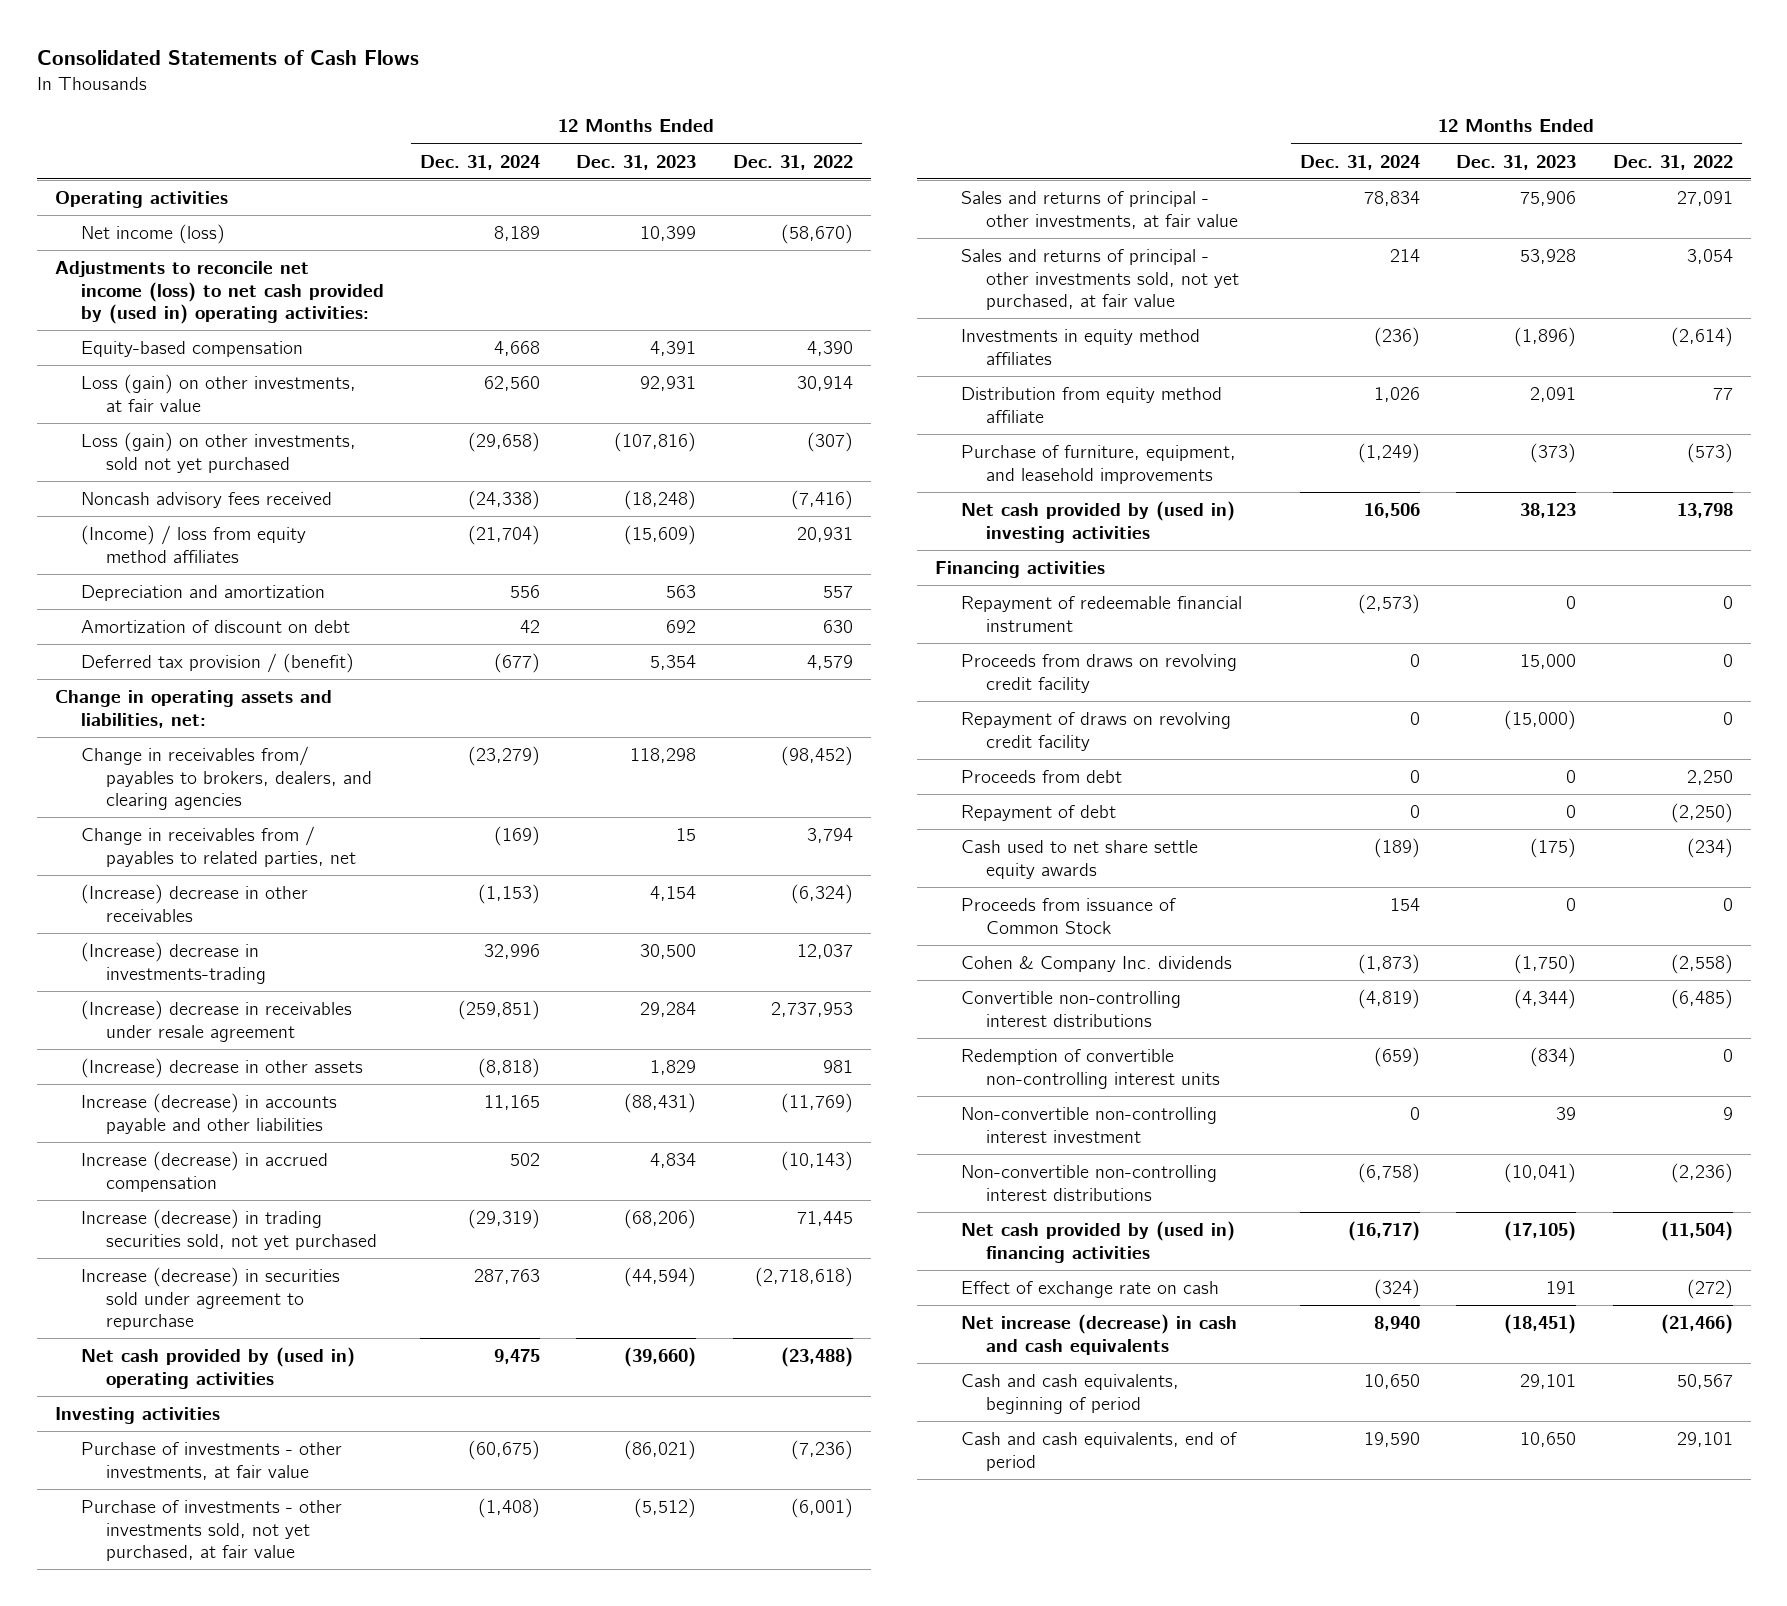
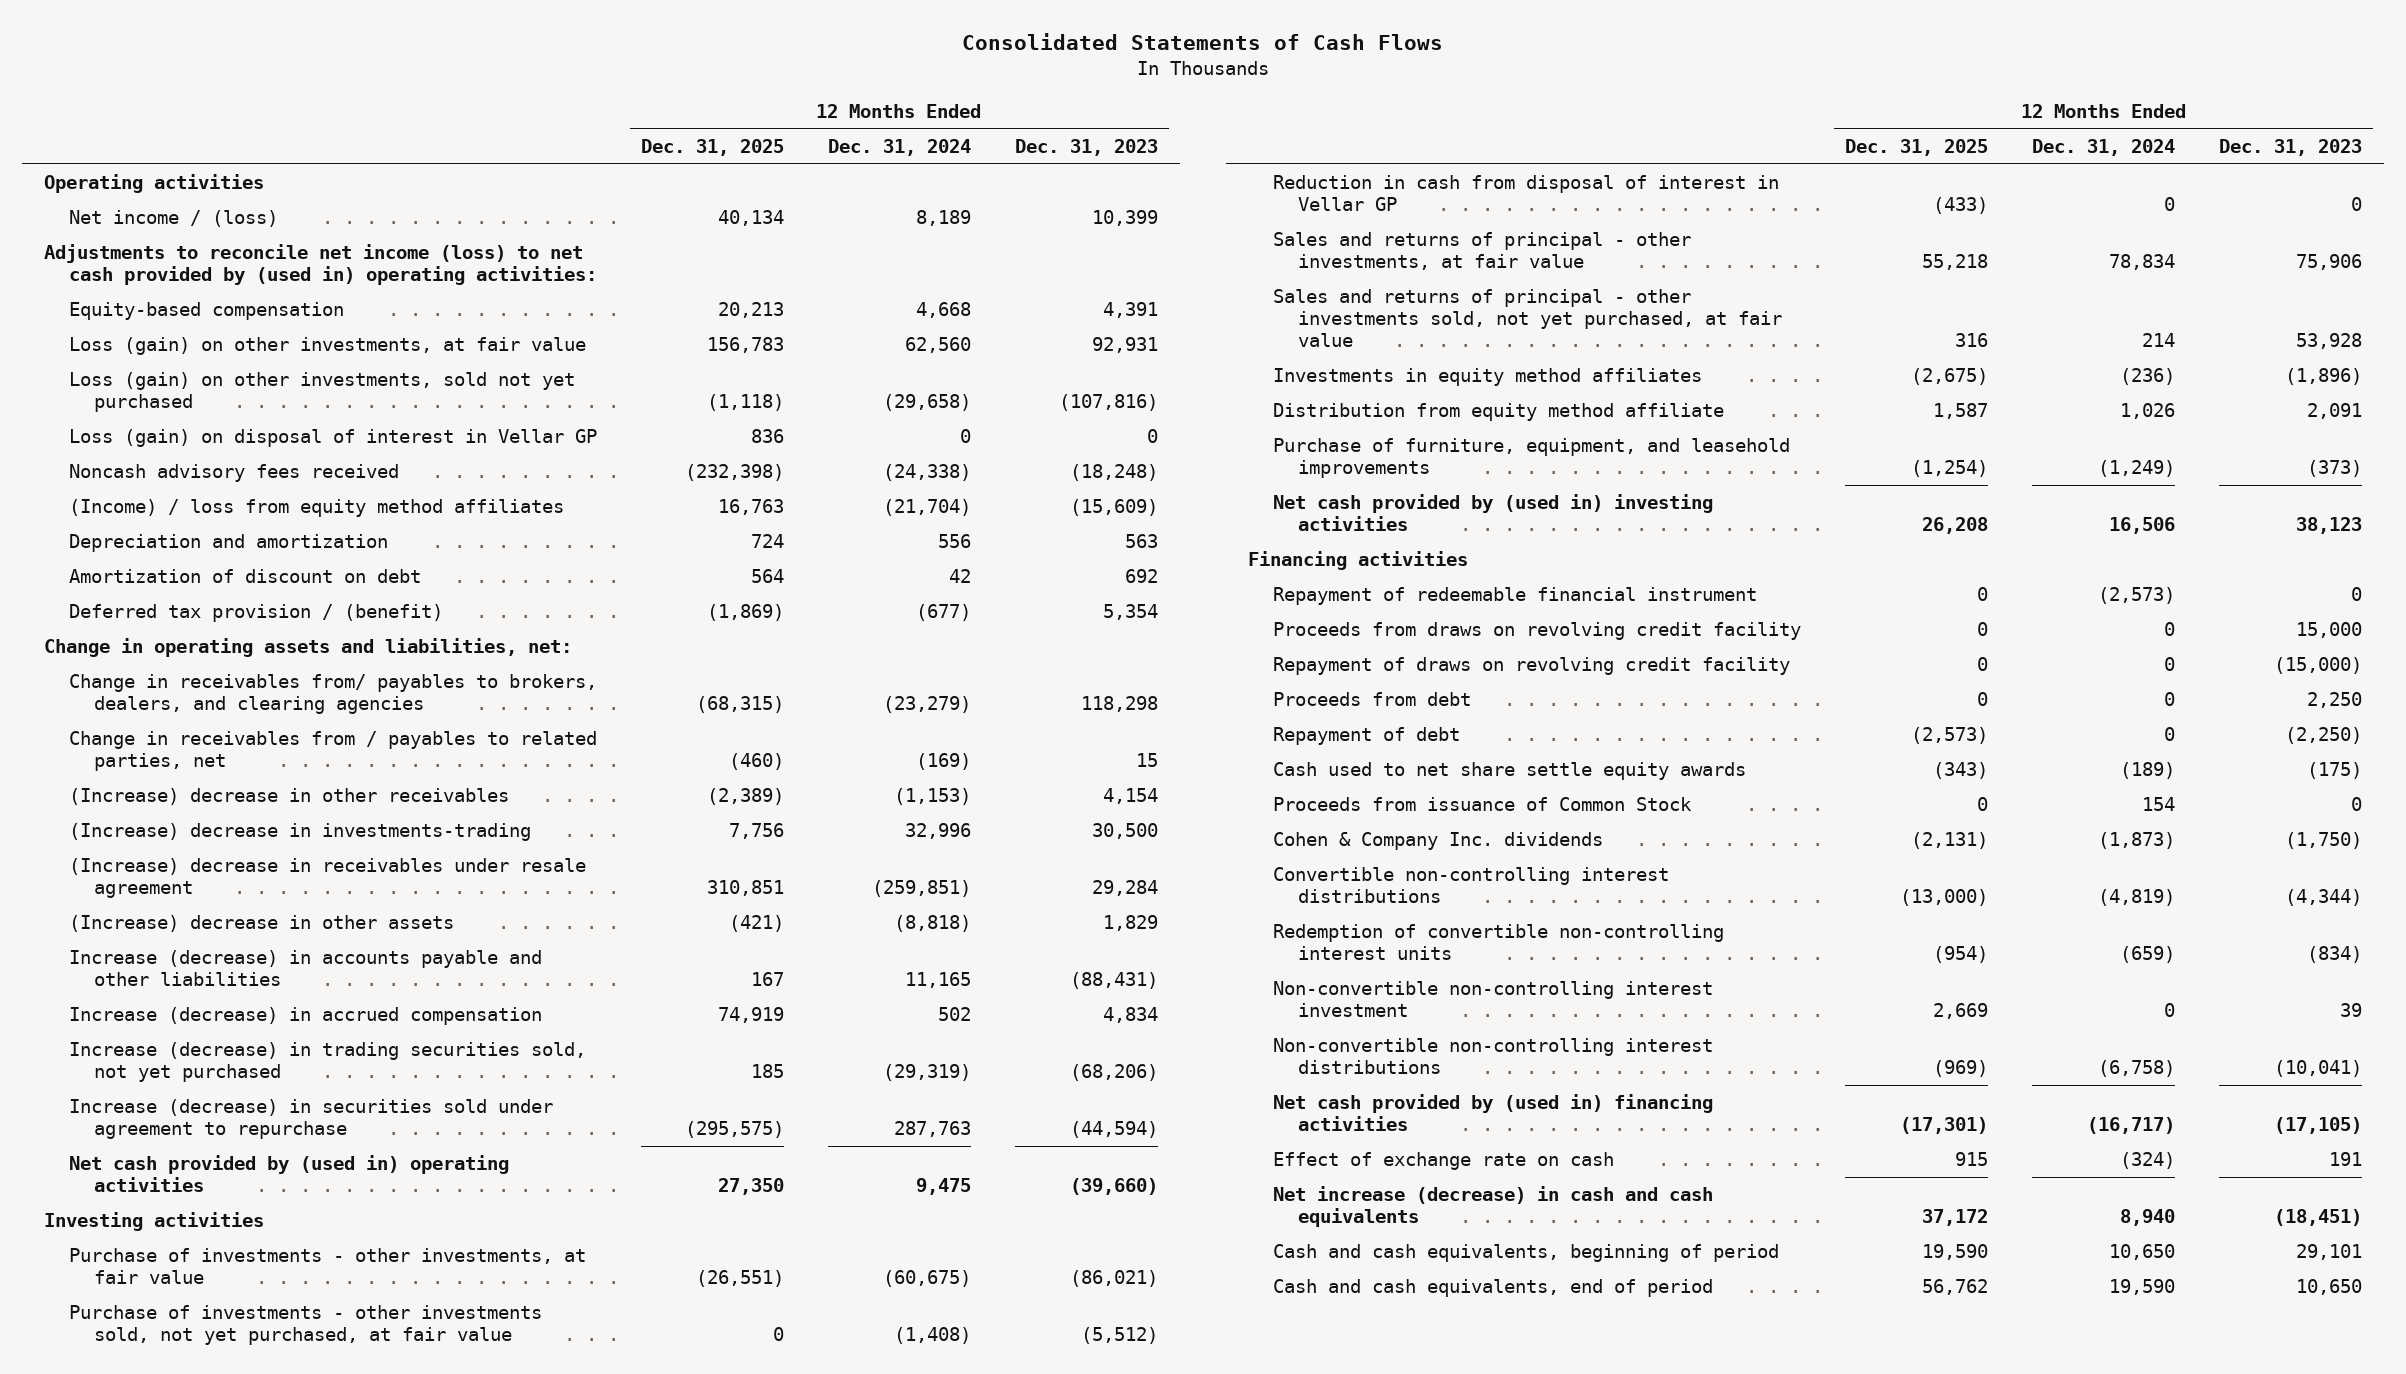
- | 12 Months Ended Dec. 31, 2024 | 12 Months Ended Dec. 31, 2023 | 12 Months Ended Dec. 31, 2022
+ | 12 Months Ended Dec. 31, 2025 | 12 Months Ended Dec. 31, 2024 | 12 Months Ended Dec. 31, 2023
- Net income (loss) | 8,189 | 10,399 | (58,670)
+ Net income / (loss) | 40,134 | 8,189 | 10,399
+ Loss (gain) on disposal of interest in Vellar GP | 836 | 0 | 0
+ Reduction in cash from disposal of interest in Vellar GP | (433) | 0 | 0
- Proceeds from debt | 0 | 0 | 2,250
- Repayment of debt | 0 | 0 | (2,250)
+ Proceeds from debt | 0 | 0 | 2,250
+ Repayment of debt | (2,573) | 0 | (2,250)

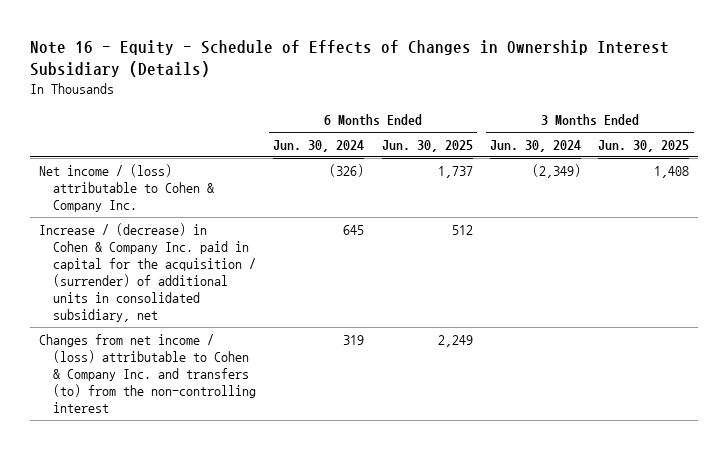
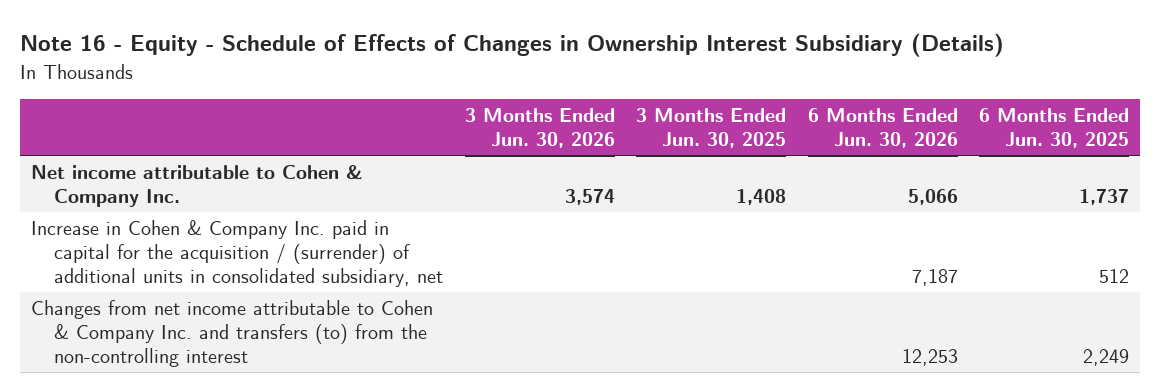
- | 6 Months Ended Jun. 30, 2024 | 6 Months Ended Jun. 30, 2025 | 3 Months Ended Jun. 30, 2024 | 3 Months Ended Jun. 30, 2025
+ | 3 Months Ended Jun. 30, 2026 | 3 Months Ended Jun. 30, 2025 | 6 Months Ended Jun. 30, 2026 | 6 Months Ended Jun. 30, 2025
- Net income / (loss) attributable to Cohen & Company Inc. | (326) | 1,737 | (2,349) | 1,408
- Increase / (decrease) in Cohen & Company Inc. paid in capital for the acquisition / (surrender) of additional units in consolidated subsidiary, net | 645 | 512 | |
- Changes from net income / (loss) attributable to Cohen & Company Inc. and transfers (to) from the non-controlling interest | 319 | 2,249 | |
+ Net income attributable to Cohen & Company Inc. | 3,574 | 1,408 | 5,066 | 1,737
+ Increase in Cohen & Company Inc. paid in capital for the acquisition / (surrender) of additional units in consolidated subsidiary, net | | | 7,187 | 512
+ Changes from net income attributable to Cohen & Company Inc. and transfers (to) from the non-controlling interest | | | 12,253 | 2,249

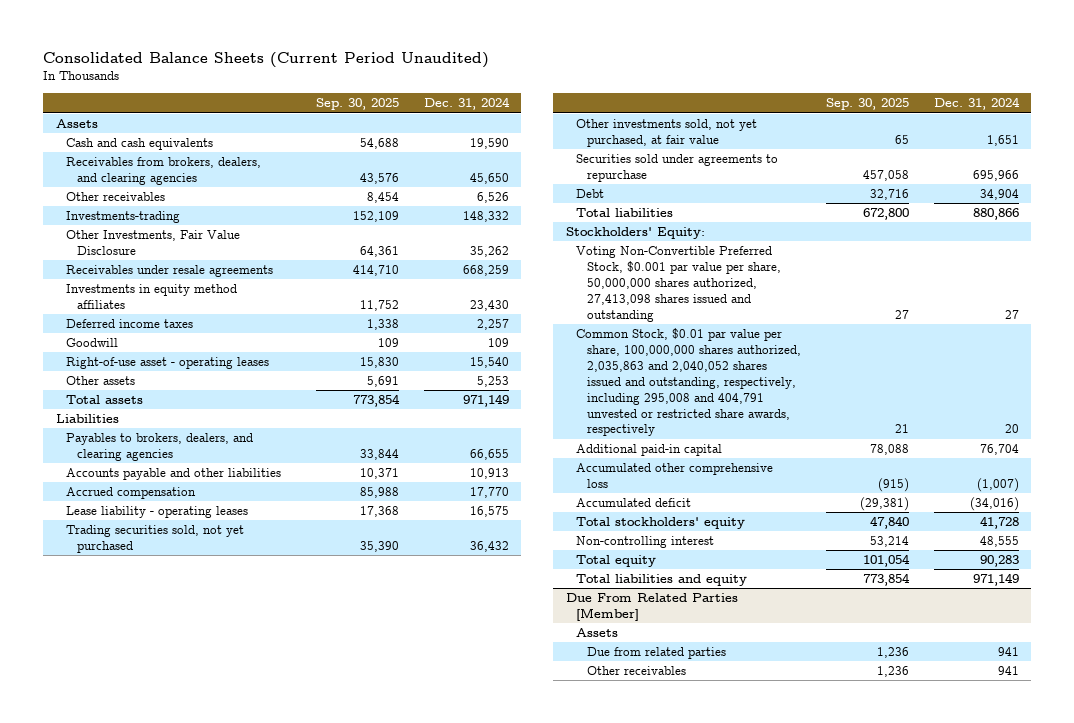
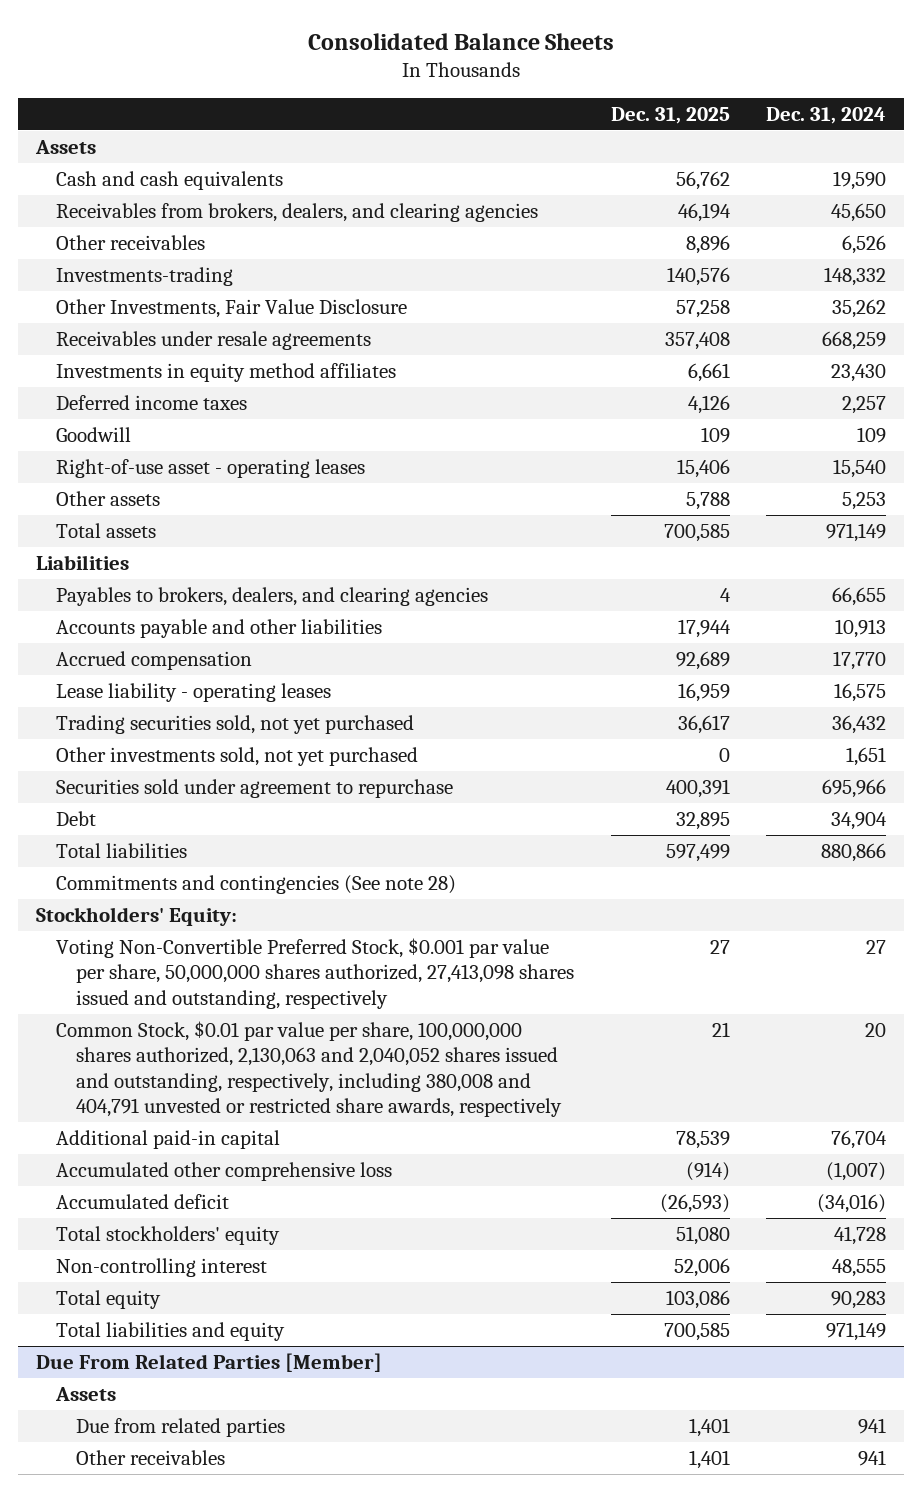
- Consolidated Balance Sheets (Current Period Unaudited)
+ Consolidated Balance Sheets
- | Sep. 30, 2025 | Dec. 31, 2024
+ | Dec. 31, 2025 | Dec. 31, 2024
- Other investments sold, not yet purchased, at fair value | 65 | 1,651
- Securities sold under agreements to repurchase | 457,058 | 695,966
+ Other investments sold, not yet purchased | 0 | 1,651
+ Securities sold under agreement to repurchase | 400,391 | 695,966
+ Commitments and contingencies (See note 28)
- Voting Non-Convertible Preferred Stock, $0.001 par value per share, 50,000,000 shares authorized, 27,413,098 shares issued and outstanding | 27 | 27
- Common Stock, $0.01 par value per share, 100,000,000 shares authorized, 2,035,863 and 2,040,052 shares issued and outstanding, respectively, including 295,008 and 404,791 unvested or restricted share awards, respectively | 21 | 20
+ Voting Non-Convertible Preferred Stock, $0.001 par value per share, 50,000,000 shares authorized, 27,413,098 shares issued and outstanding, respectively | 27 | 27
+ Common Stock, $0.01 par value per share, 100,000,000 shares authorized, 2,130,063 and 2,040,052 shares issued and outstanding, respectively, including 380,008 and 404,791 unvested or restricted share awards, respectively | 21 | 20

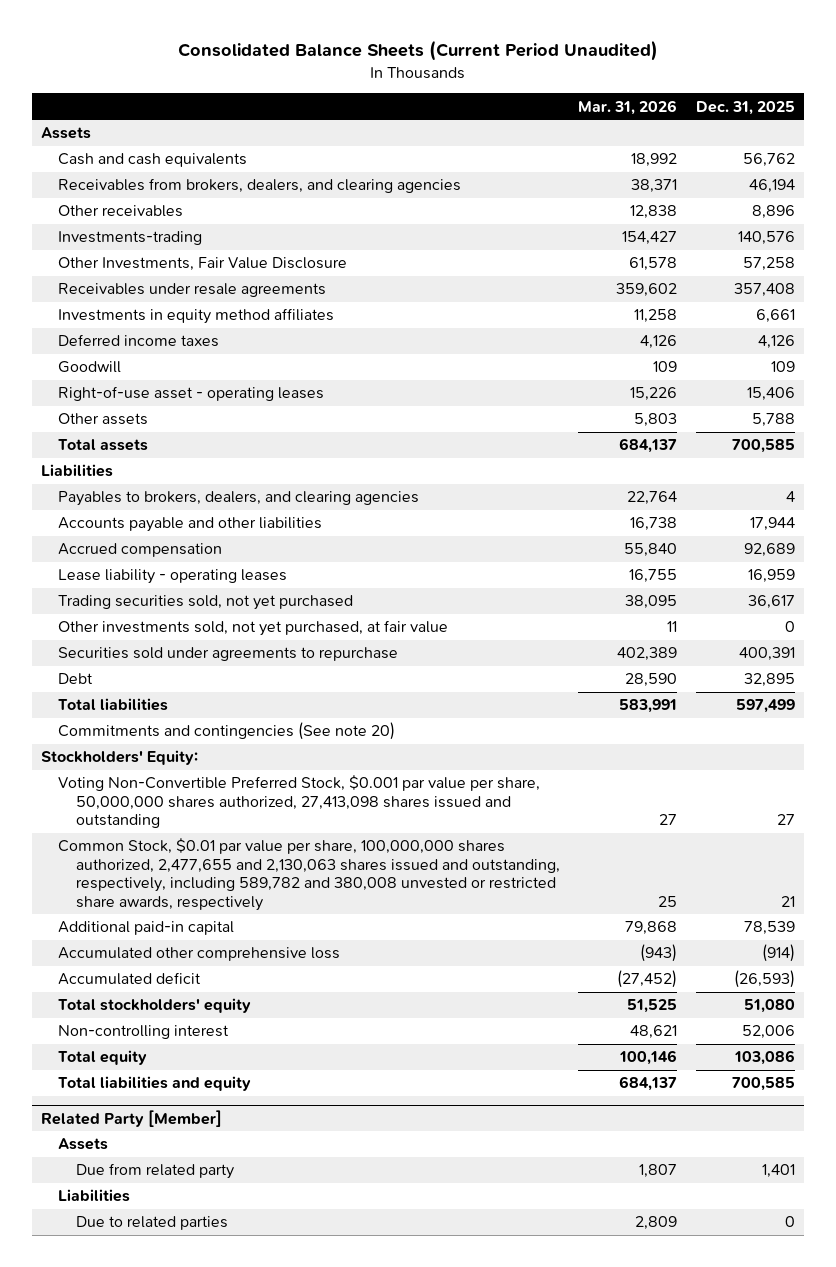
- Consolidated Balance Sheets
+ Consolidated Balance Sheets (Current Period Unaudited)
- | Dec. 31, 2025 | Dec. 31, 2024
+ | Mar. 31, 2026 | Dec. 31, 2025
- Other investments sold, not yet purchased | 0 | 1,651
- Securities sold under agreement to repurchase | 400,391 | 695,966
+ Other investments sold, not yet purchased, at fair value | 11 | 0
+ Securities sold under agreements to repurchase | 402,389 | 400,391
- Commitments and contingencies (See note 28)
+ Commitments and contingencies (See note 20)
- Voting Non-Convertible Preferred Stock, $0.001 par value per share, 50,000,000 shares authorized, 27,413,098 shares issued and outstanding, respectively | 27 | 27
- Common Stock, $0.01 par value per share, 100,000,000 shares authorized, 2,130,063 and 2,040,052 shares issued and outstanding, respectively, including 380,008 and 404,791 unvested or restricted share awards, respectively | 21 | 20
+ Voting Non-Convertible Preferred Stock, $0.001 par value per share, 50,000,000 shares authorized, 27,413,098 shares issued and outstanding | 27 | 27
+ Common Stock, $0.01 par value per share, 100,000,000 shares authorized, 2,477,655 and 2,130,063 shares issued and outstanding, respectively, including 589,782 and 380,008 unvested or restricted share awards, respectively | 25 | 21
- Due From Related Parties [Member]
+ Related Party [Member]
- Due from related parties | 1,401 | 941
- Other receivables | 1,401 | 941
+ Due from related party | 1,807 | 1,401
+ Liabilities
+ Due to related parties | 2,809 | 0

